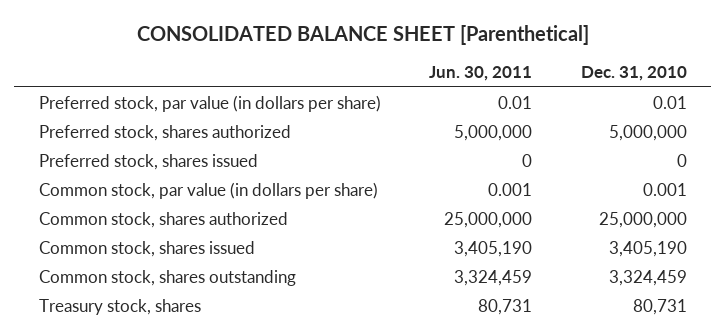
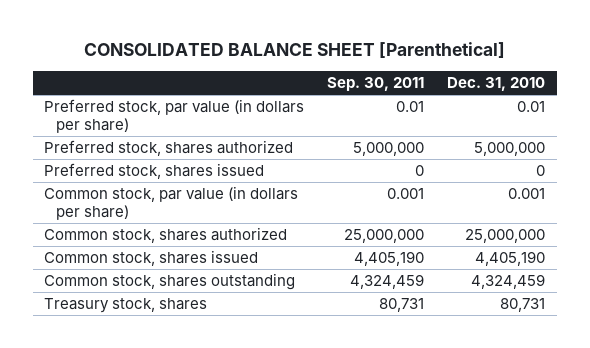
- | Jun. 30, 2011 | Dec. 31, 2010
+ | Sep. 30, 2011 | Dec. 31, 2010
- Common stock, shares issued | 3,405,190 | 3,405,190
- Common stock, shares outstanding | 3,324,459 | 3,324,459
+ Common stock, shares issued | 4,405,190 | 4,405,190
+ Common stock, shares outstanding | 4,324,459 | 4,324,459

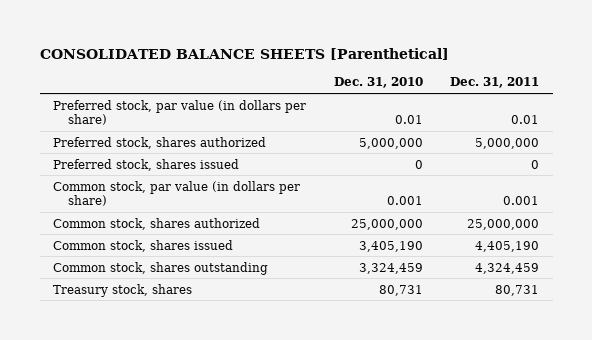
- CONSOLIDATED BALANCE SHEET [Parenthetical]
+ CONSOLIDATED BALANCE SHEETS [Parenthetical]
- | Sep. 30, 2011 | Dec. 31, 2010
+ | Dec. 31, 2010 | Dec. 31, 2011
- Common stock, shares issued | 4,405,190 | 4,405,190
- Common stock, shares outstanding | 4,324,459 | 4,324,459
+ Common stock, shares issued | 3,405,190 | 4,405,190
+ Common stock, shares outstanding | 3,324,459 | 4,324,459

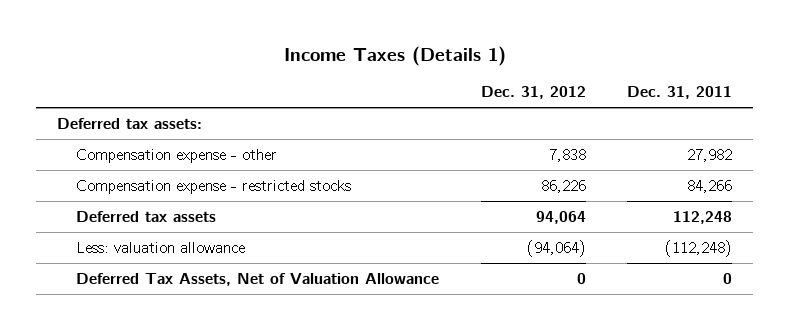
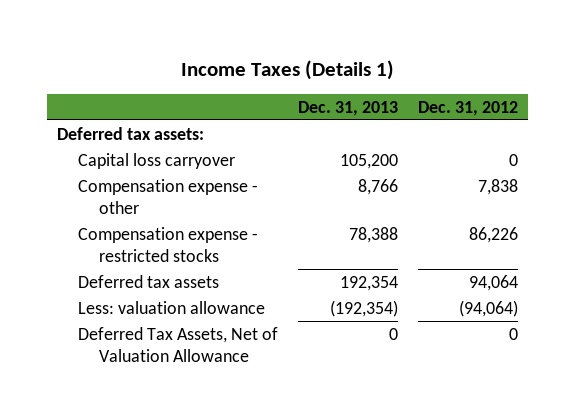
- | Dec. 31, 2012 | Dec. 31, 2011
+ | Dec. 31, 2013 | Dec. 31, 2012
+ Capital loss carryover | 105,200 | 0

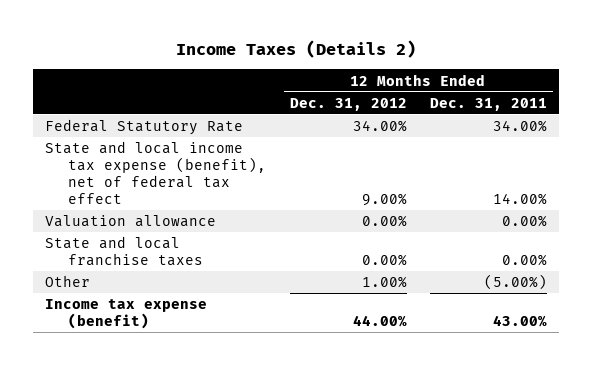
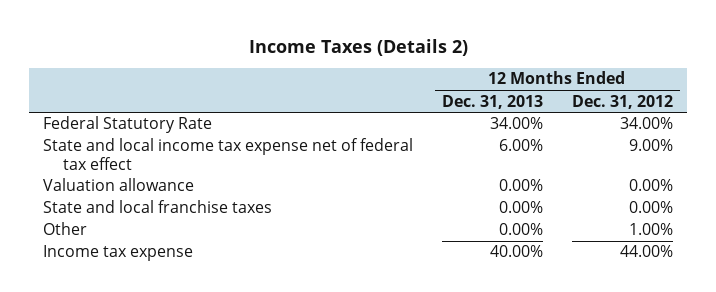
- | 12 Months Ended Dec. 31, 2012 | 12 Months Ended Dec. 31, 2011
+ | 12 Months Ended Dec. 31, 2013 | 12 Months Ended Dec. 31, 2012
- State and local income tax expense (benefit), net of federal tax effect | 9.00% | 14.00%
+ State and local income tax expense net of federal tax effect | 6.00% | 9.00%
- Income tax expense (benefit) | 44.00% | 43.00%
+ Income tax expense | 40.00% | 44.00%

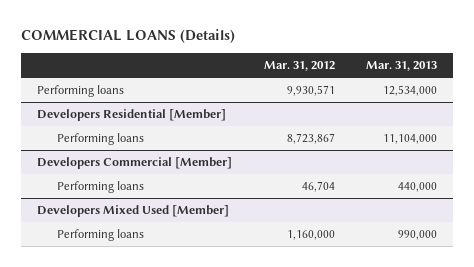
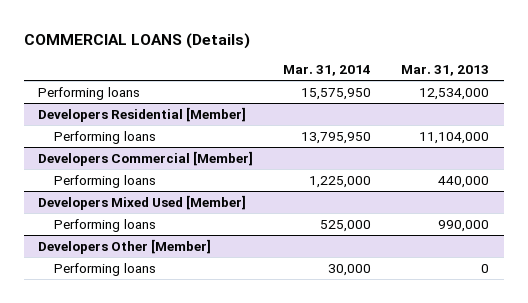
- | Mar. 31, 2012 | Mar. 31, 2013
+ | Mar. 31, 2014 | Mar. 31, 2013
+ Developers Other [Member]
+ Performing loans | 30,000 | 0

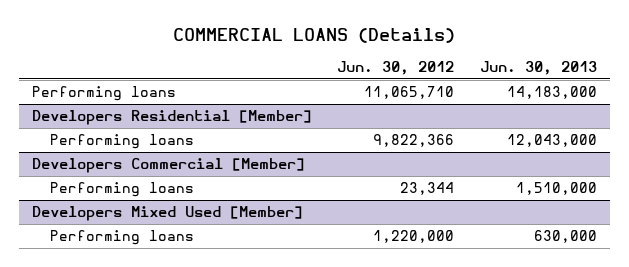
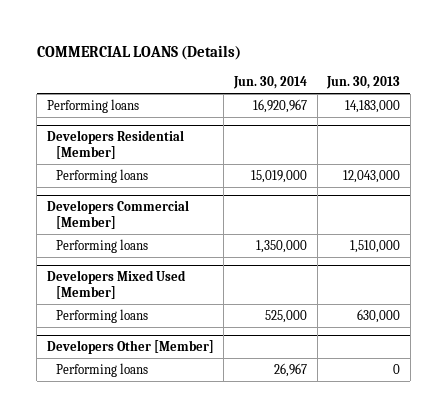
- | Jun. 30, 2012 | Jun. 30, 2013
+ | Jun. 30, 2014 | Jun. 30, 2013
+ Developers Other [Member]
+ Performing loans | 26,967 | 0

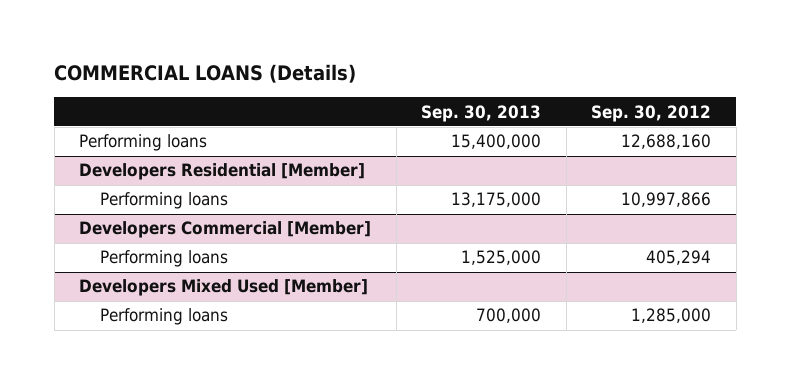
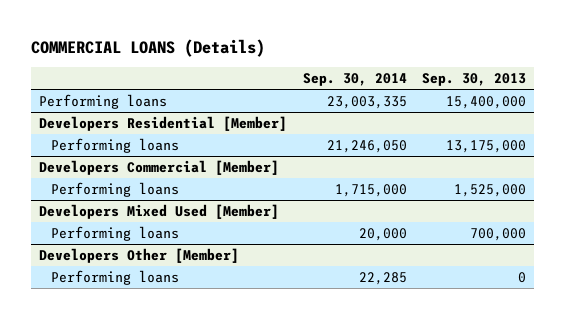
- | Sep. 30, 2013 | Sep. 30, 2012
+ | Sep. 30, 2014 | Sep. 30, 2013
+ Developers Other [Member]
+ Performing loans | 22,285 | 0

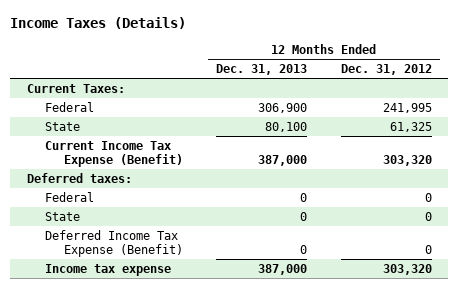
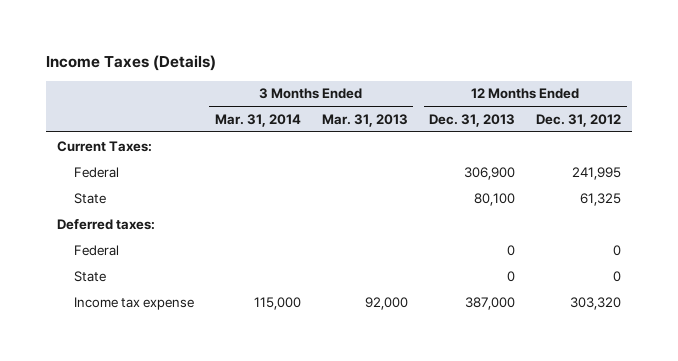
- | 12 Months Ended Dec. 31, 2013 | 12 Months Ended Dec. 31, 2012
+ | 3 Months Ended Mar. 31, 2014 | 3 Months Ended Mar. 31, 2013 | 12 Months Ended Dec. 31, 2013 | 12 Months Ended Dec. 31, 2012
- Current Income Tax Expense (Benefit) | 387,000 | 303,320
- Deferred Income Tax Expense (Benefit) | 0 | 0

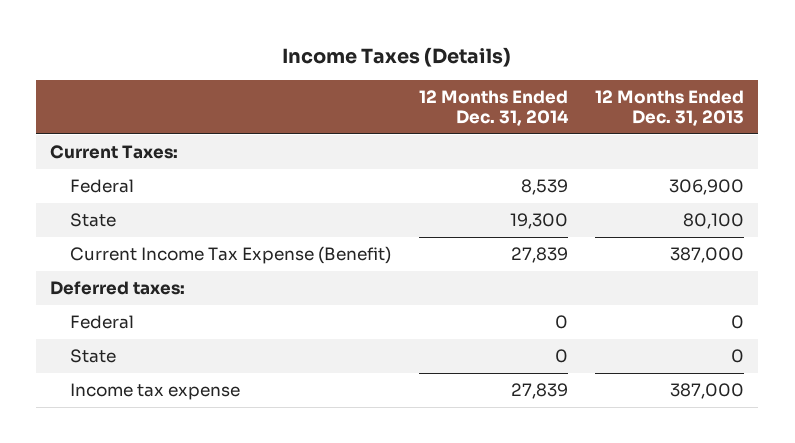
- | 3 Months Ended Mar. 31, 2014 | 3 Months Ended Mar. 31, 2013 | 12 Months Ended Dec. 31, 2013 | 12 Months Ended Dec. 31, 2012
+ | 12 Months Ended Dec. 31, 2014 | 12 Months Ended Dec. 31, 2013
+ Current Income Tax Expense (Benefit) | 27,839 | 387,000

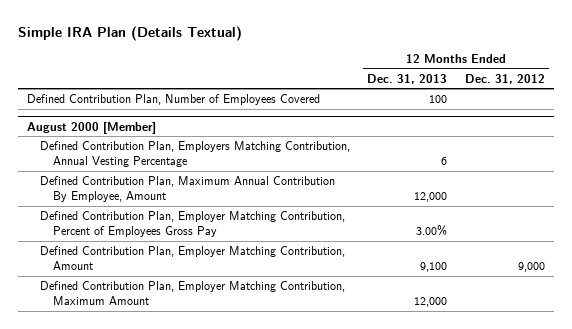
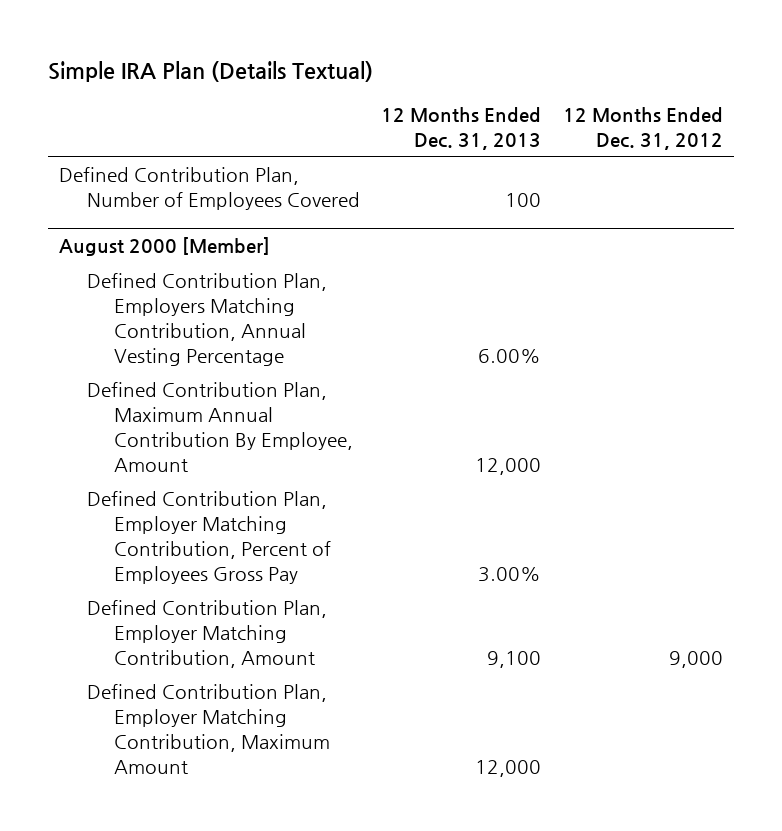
@ August 2000 [Member]
- Defined Contribution Plan, Employers Matching Contribution, Annual Vesting Percentage | 6 |
+ Defined Contribution Plan, Employers Matching Contribution, Annual Vesting Percentage | 6.00% |

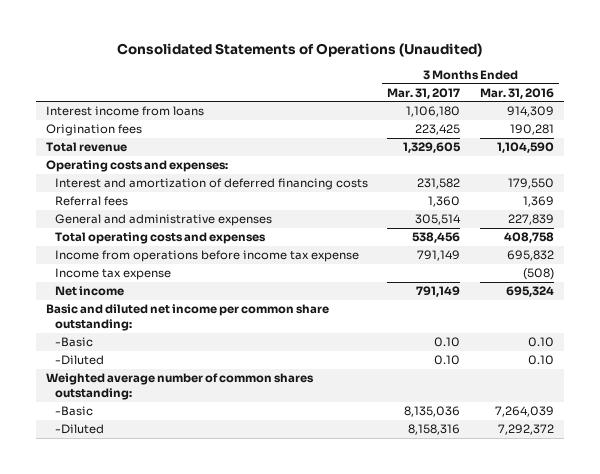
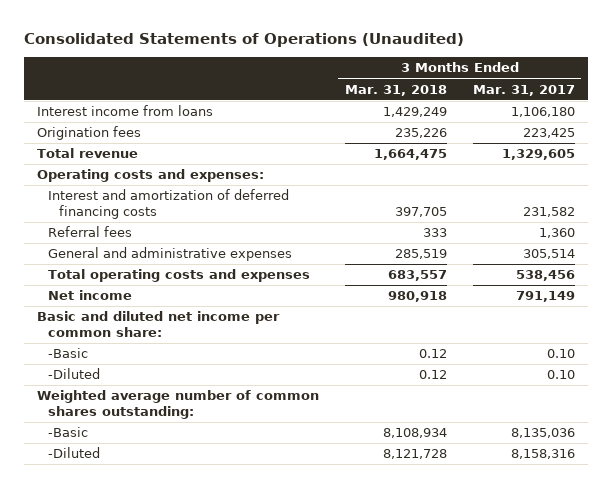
- | 3 Months Ended Mar. 31, 2017 | 3 Months Ended Mar. 31, 2016
+ | 3 Months Ended Mar. 31, 2018 | 3 Months Ended Mar. 31, 2017
- Income from operations before income tax expense | 791,149 | 695,832
- Income tax expense | | (508)
- Basic and diluted net income per common share outstanding:
+ Basic and diluted net income per common share:

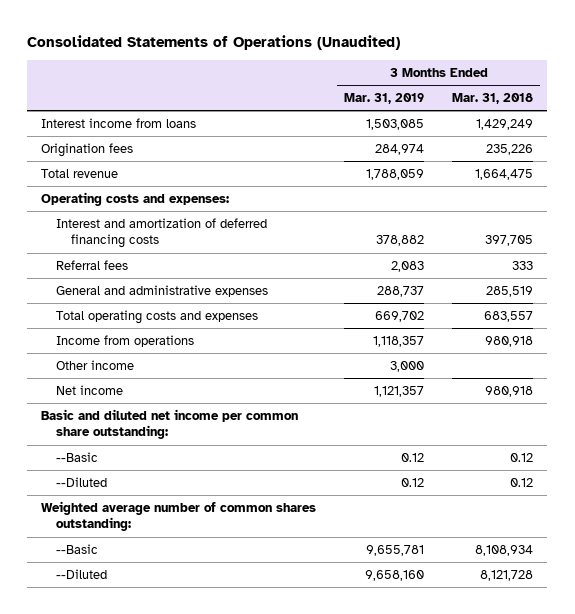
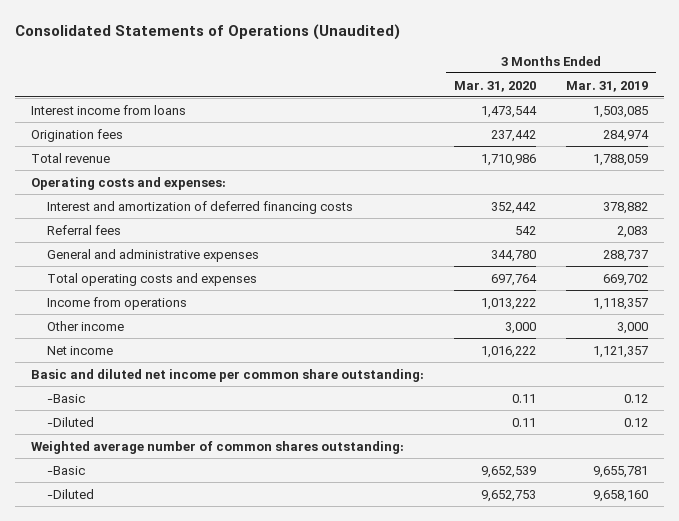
- | 3 Months Ended Mar. 31, 2019 | 3 Months Ended Mar. 31, 2018
+ | 3 Months Ended Mar. 31, 2020 | 3 Months Ended Mar. 31, 2019
- --Basic | 0.12 | 0.12
- --Diluted | 0.12 | 0.12
+ -Basic | 0.11 | 0.12
+ -Diluted | 0.11 | 0.12
- --Basic | 9,655,781 | 8,108,934
- --Diluted | 9,658,160 | 8,121,728
+ -Basic | 9,652,539 | 9,655,781
+ -Diluted | 9,652,753 | 9,658,160

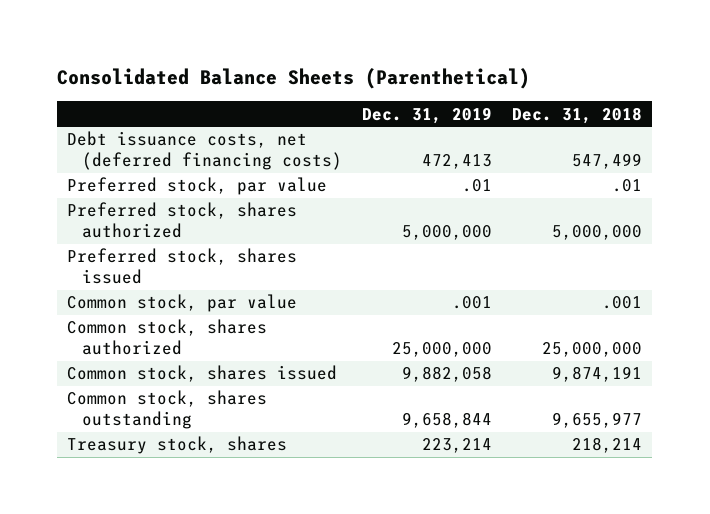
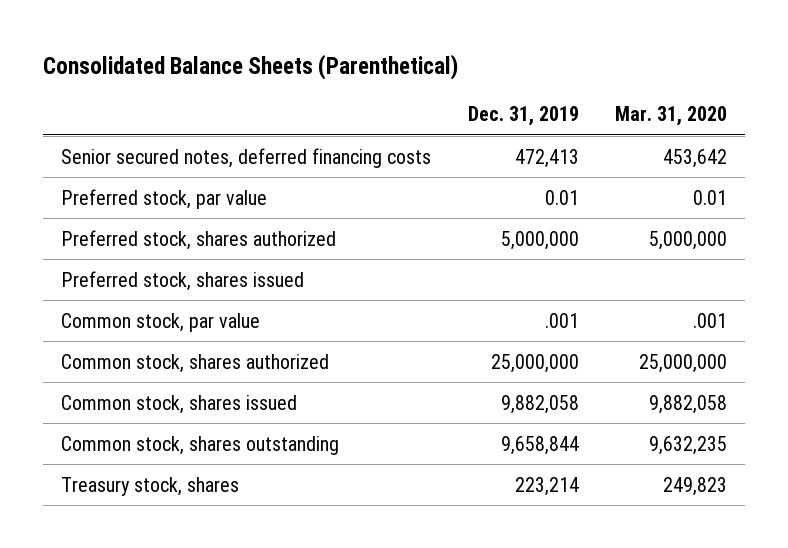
- | Dec. 31, 2019 | Dec. 31, 2018
+ | Dec. 31, 2019 | Mar. 31, 2020
- Debt issuance costs, net (deferred financing costs) | 472,413 | 547,499
- Preferred stock, par value | .01 | .01
+ Senior secured notes, deferred financing costs | 472,413 | 453,642
+ Preferred stock, par value | 0.01 | 0.01

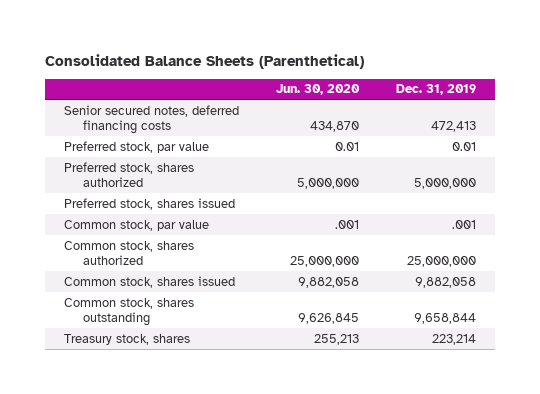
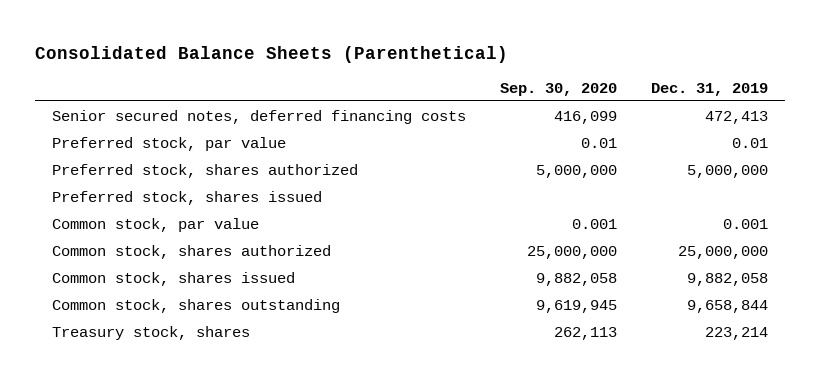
- | Jun. 30, 2020 | Dec. 31, 2019
+ | Sep. 30, 2020 | Dec. 31, 2019
- Common stock, par value | .001 | .001
+ Common stock, par value | 0.001 | 0.001

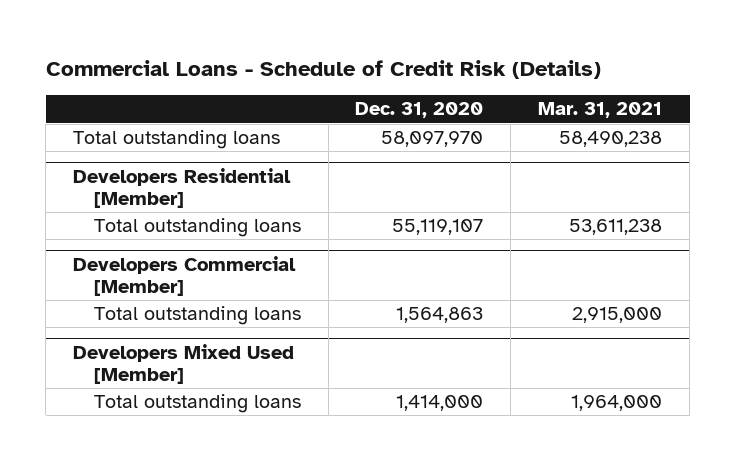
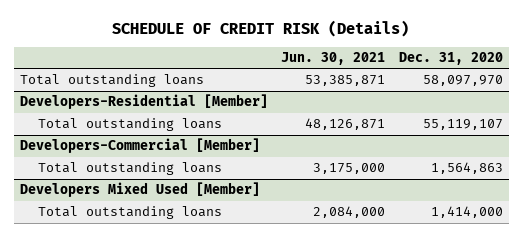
- Commercial Loans - Schedule of Credit Risk (Details)
+ SCHEDULE OF CREDIT RISK (Details)
- | Dec. 31, 2020 | Mar. 31, 2021
+ | Jun. 30, 2021 | Dec. 31, 2020
- Developers Residential [Member]
+ Developers-Residential [Member]
- Developers Commercial [Member]
+ Developers-Commercial [Member]

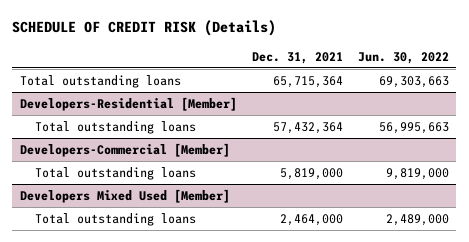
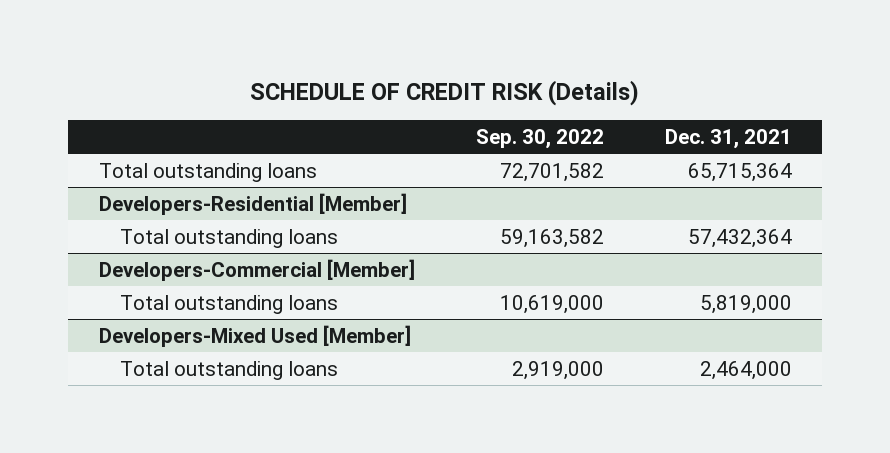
- | Dec. 31, 2021 | Jun. 30, 2022
+ | Sep. 30, 2022 | Dec. 31, 2021
- Developers Mixed Used [Member]
+ Developers-Mixed Used [Member]

